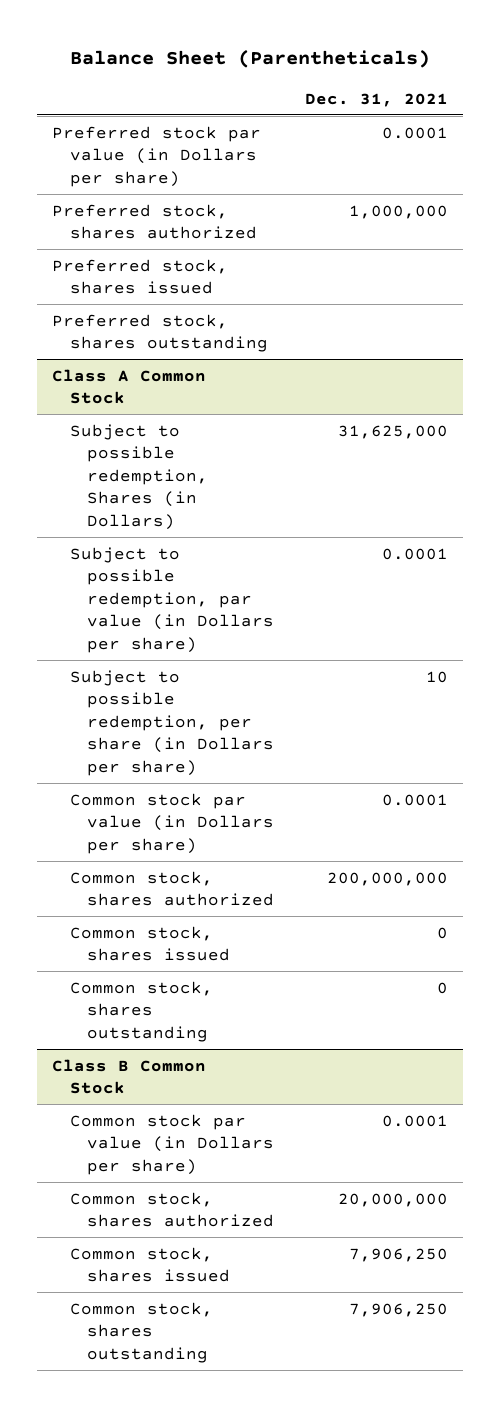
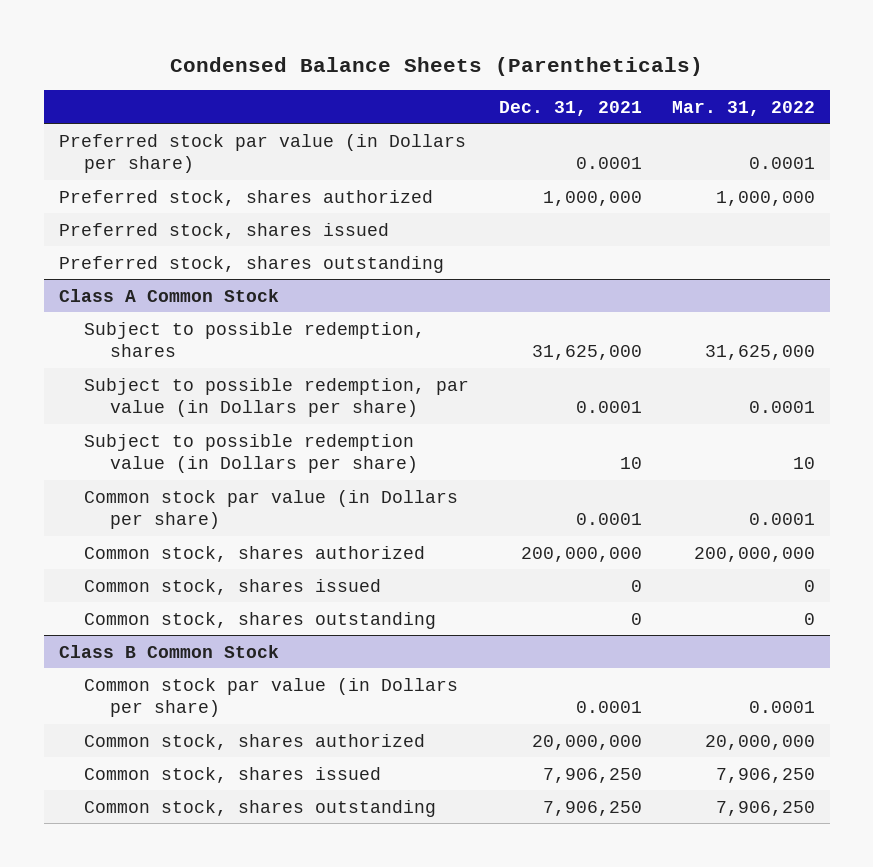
- Balance Sheet (Parentheticals)
+ Condensed Balance Sheets (Parentheticals)
- | Dec. 31, 2021
+ | Dec. 31, 2021 | Mar. 31, 2022
@ Class A Common Stock
- Subject to possible redemption, Shares (in Dollars) | 31,625,000
+ Subject to possible redemption, shares | 31,625,000 | 31,625,000
- Subject to possible redemption, per share (in Dollars per share) | 10
+ Subject to possible redemption value (in Dollars per share) | 10 | 10

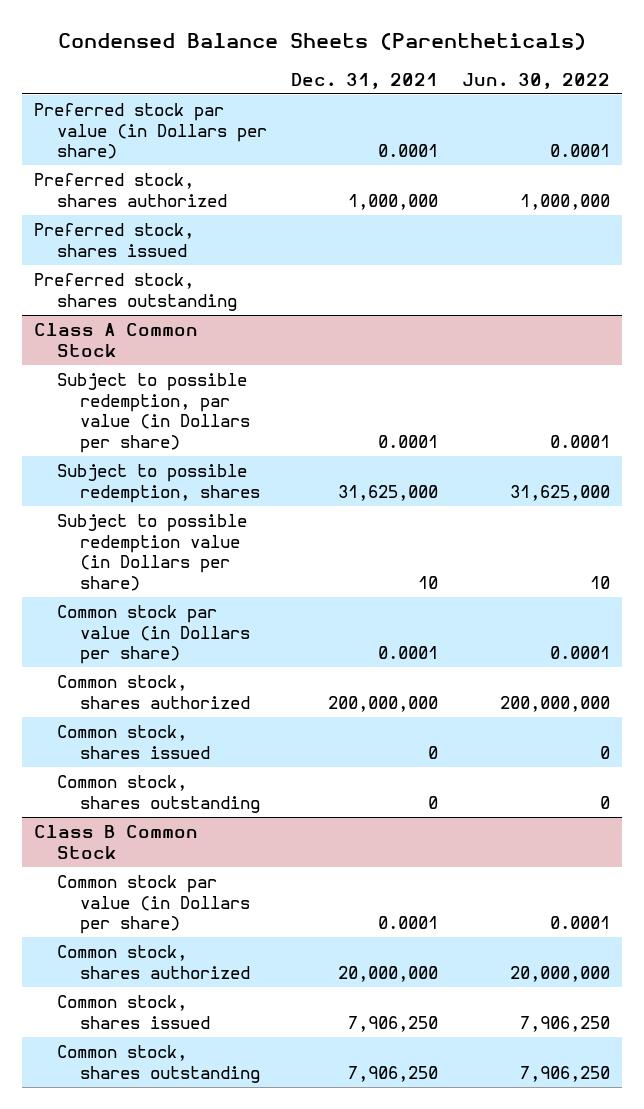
- | Dec. 31, 2021 | Mar. 31, 2022
+ | Dec. 31, 2021 | Jun. 30, 2022
@ Class A Common Stock
moved down: Subject to possible redemption, shares | 31,625,000 | 31,625,000

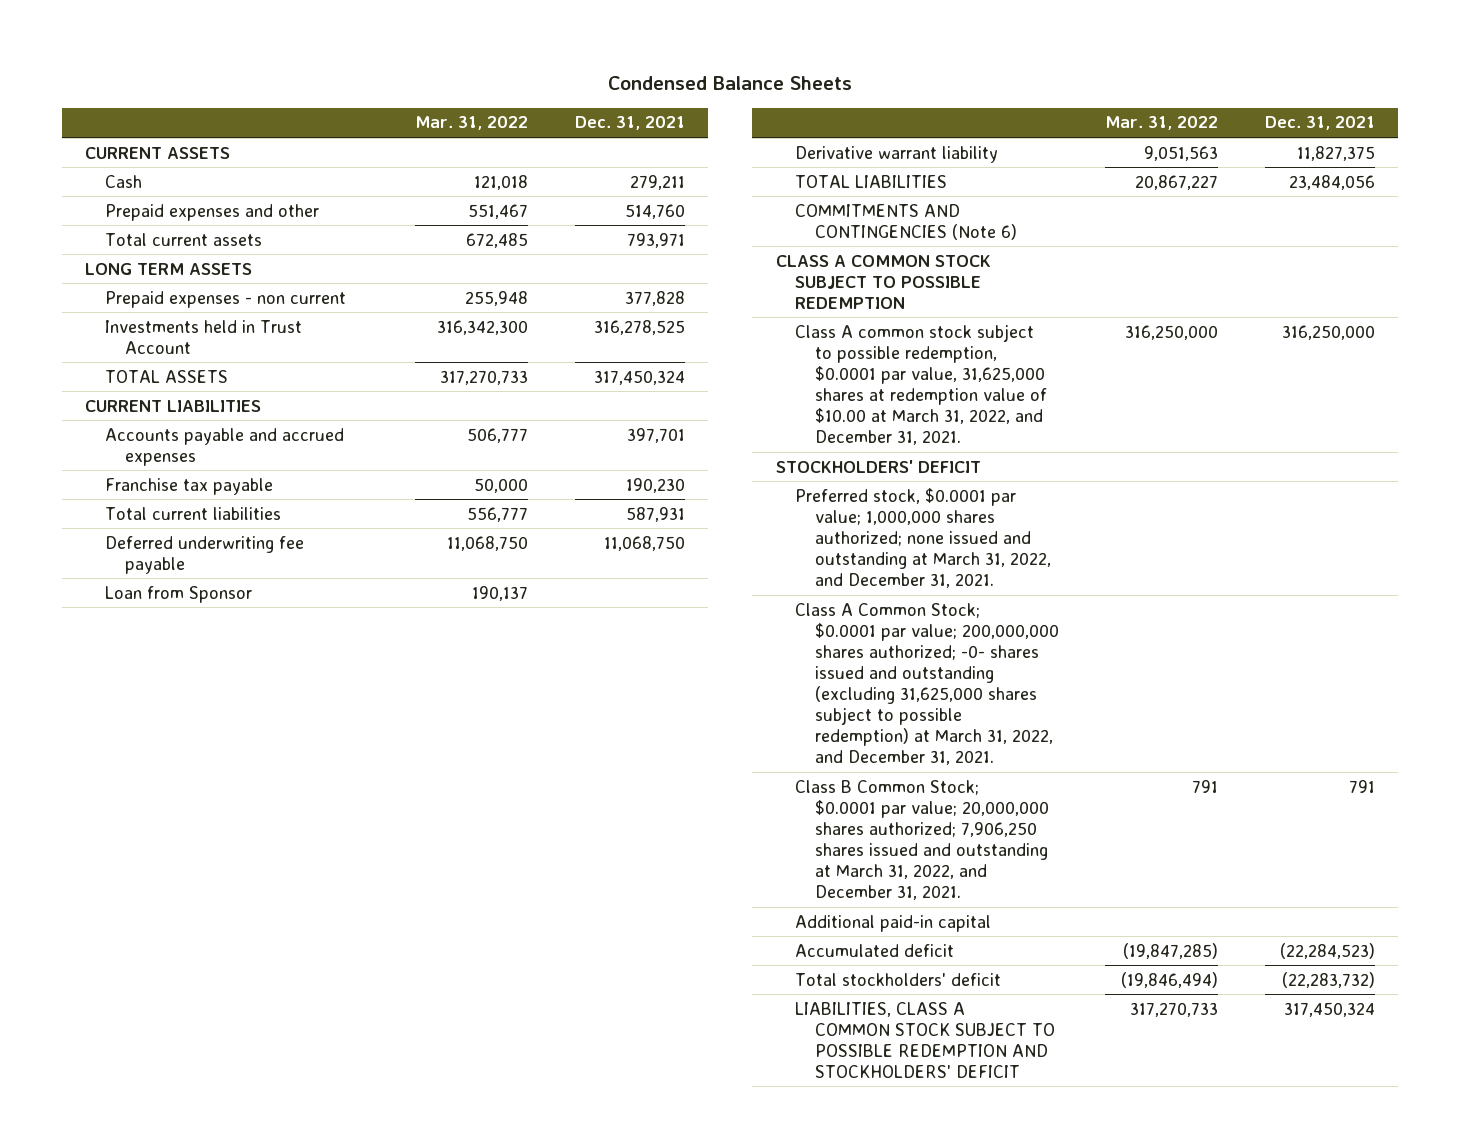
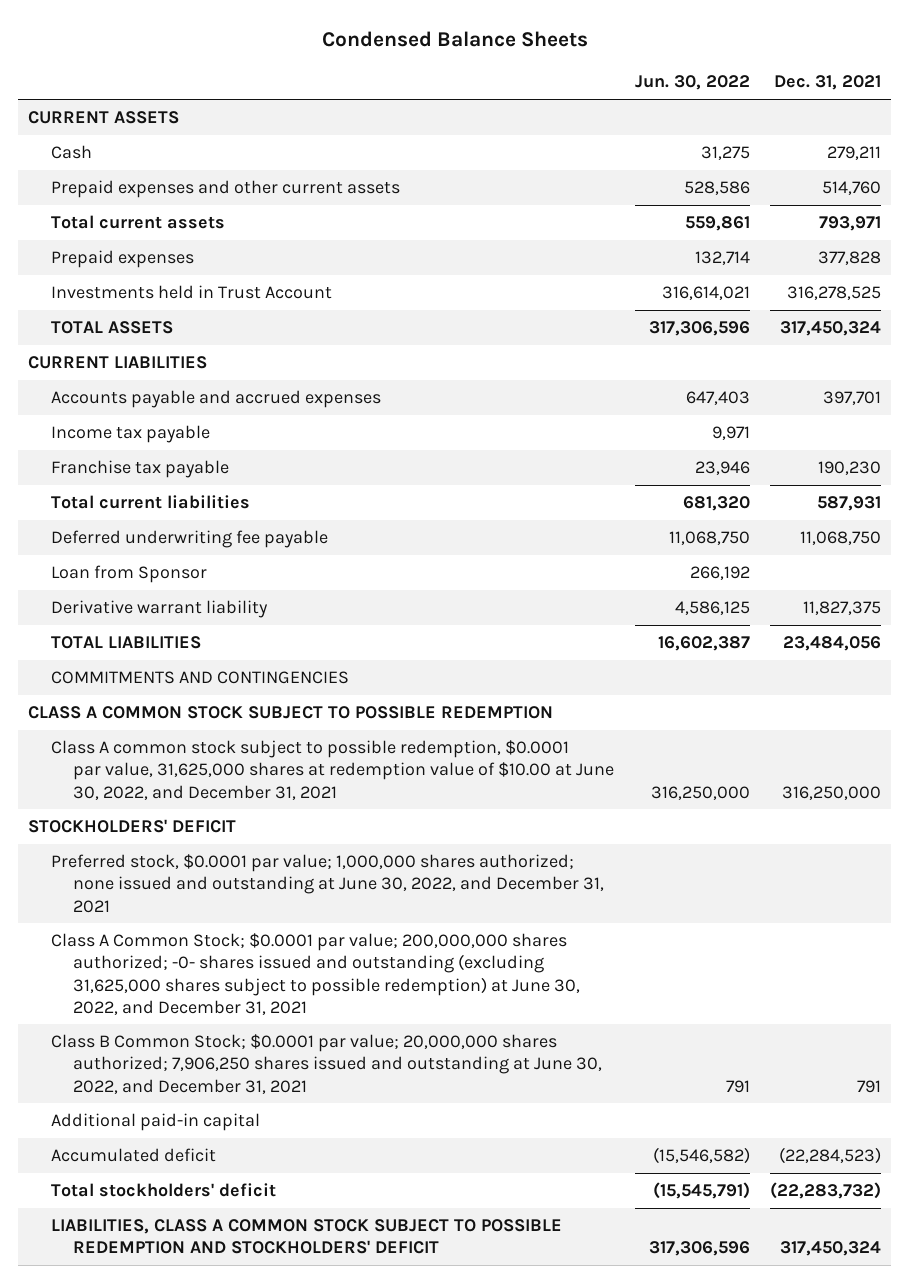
- | Mar. 31, 2022 | Dec. 31, 2021
+ | Jun. 30, 2022 | Dec. 31, 2021
- Prepaid expenses and other | 551,467 | 514,760
+ Prepaid expenses and other current assets | 528,586 | 514,760
- LONG TERM ASSETS
- Prepaid expenses - non current | 255,948 | 377,828
+ Prepaid expenses | 132,714 | 377,828
+ Income tax payable | 9,971 |
- COMMITMENTS AND CONTINGENCIES (Note 6)
+ COMMITMENTS AND CONTINGENCIES
- Class A common stock subject to possible redemption, $0.0001 par value, 31,625,000 shares at redemption value of $10.00 at March 31, 2022, and December 31, 2021. | 316,250,000 | 316,250,000
+ Class A common stock subject to possible redemption, $0.0001 par value, 31,625,000 shares at redemption value of $10.00 at June 30, 2022, and December 31, 2021 | 316,250,000 | 316,250,000
- Preferred stock, $0.0001 par value; 1,000,000 shares authorized; none issued and outstanding at March 31, 2022, and December 31, 2021.
- Class A Common Stock; $0.0001 par value; 200,000,000 shares authorized; -0- shares issued and outstanding (excluding 31,625,000 shares subject to possible redemption) at March 31, 2022, and December 31, 2021.
- Class B Common Stock; $0.0001 par value; 20,000,000 shares authorized; 7,906,250 shares issued and outstanding at March 31, 2022, and December 31, 2021. | 791 | 791
+ Preferred stock, $0.0001 par value; 1,000,000 shares authorized; none issued and outstanding at June 30, 2022, and December 31, 2021
+ Class A Common Stock; $0.0001 par value; 200,000,000 shares authorized; -0- shares issued and outstanding (excluding 31,625,000 shares subject to possible redemption) at June 30, 2022, and December 31, 2021
+ Class B Common Stock; $0.0001 par value; 20,000,000 shares authorized; 7,906,250 shares issued and outstanding at June 30, 2022, and December 31, 2021 | 791 | 791

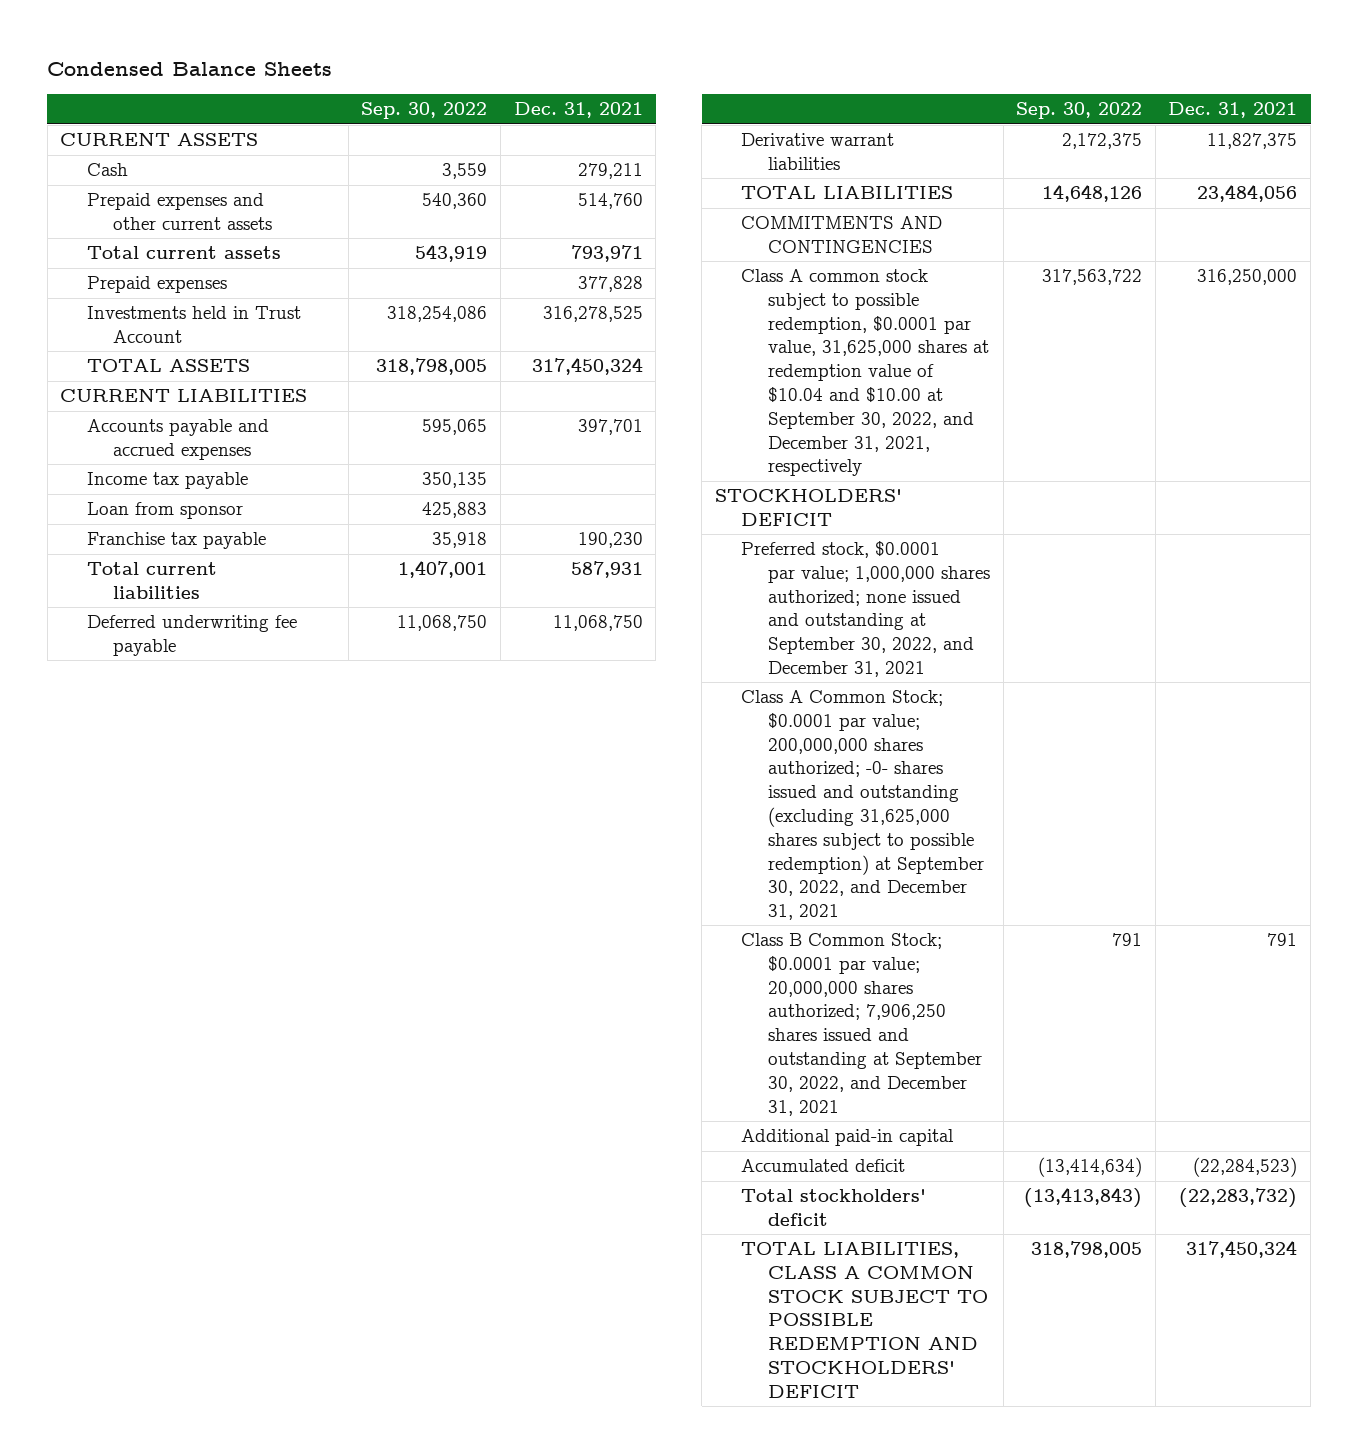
- | Jun. 30, 2022 | Dec. 31, 2021
+ | Sep. 30, 2022 | Dec. 31, 2021
+ Loan from sponsor | 425,883 |
- Loan from Sponsor | 266,192 |
- Derivative warrant liability | 4,586,125 | 11,827,375
+ Derivative warrant liabilities | 2,172,375 | 11,827,375
- CLASS A COMMON STOCK SUBJECT TO POSSIBLE REDEMPTION
- Class A common stock subject to possible redemption, $0.0001 par value, 31,625,000 shares at redemption value of $10.00 at June 30, 2022, and December 31, 2021 | 316,250,000 | 316,250,000
+ Class A common stock subject to possible redemption, $0.0001 par value, 31,625,000 shares at redemption value of $10.04 and $10.00 at September 30, 2022, and December 31, 2021, respectively | 317,563,722 | 316,250,000
- Preferred stock, $0.0001 par value; 1,000,000 shares authorized; none issued and outstanding at June 30, 2022, and December 31, 2021
- Class A Common Stock; $0.0001 par value; 200,000,000 shares authorized; -0- shares issued and outstanding (excluding 31,625,000 shares subject to possible redemption) at June 30, 2022, and December 31, 2021
- Class B Common Stock; $0.0001 par value; 20,000,000 shares authorized; 7,906,250 shares issued and outstanding at June 30, 2022, and December 31, 2021 | 791 | 791
+ Preferred stock, $0.0001 par value; 1,000,000 shares authorized; none issued and outstanding at September 30, 2022, and December 31, 2021
+ Class A Common Stock; $0.0001 par value; 200,000,000 shares authorized; -0- shares issued and outstanding (excluding 31,625,000 shares subject to possible redemption) at September 30, 2022, and December 31, 2021
+ Class B Common Stock; $0.0001 par value; 20,000,000 shares authorized; 7,906,250 shares issued and outstanding at September 30, 2022, and December 31, 2021 | 791 | 791
- LIABILITIES, CLASS A COMMON STOCK SUBJECT TO POSSIBLE REDEMPTION AND STOCKHOLDERS' DEFICIT | 317,306,596 | 317,450,324
+ TOTAL LIABILITIES, CLASS A COMMON STOCK SUBJECT TO POSSIBLE REDEMPTION AND STOCKHOLDERS' DEFICIT | 318,798,005 | 317,450,324

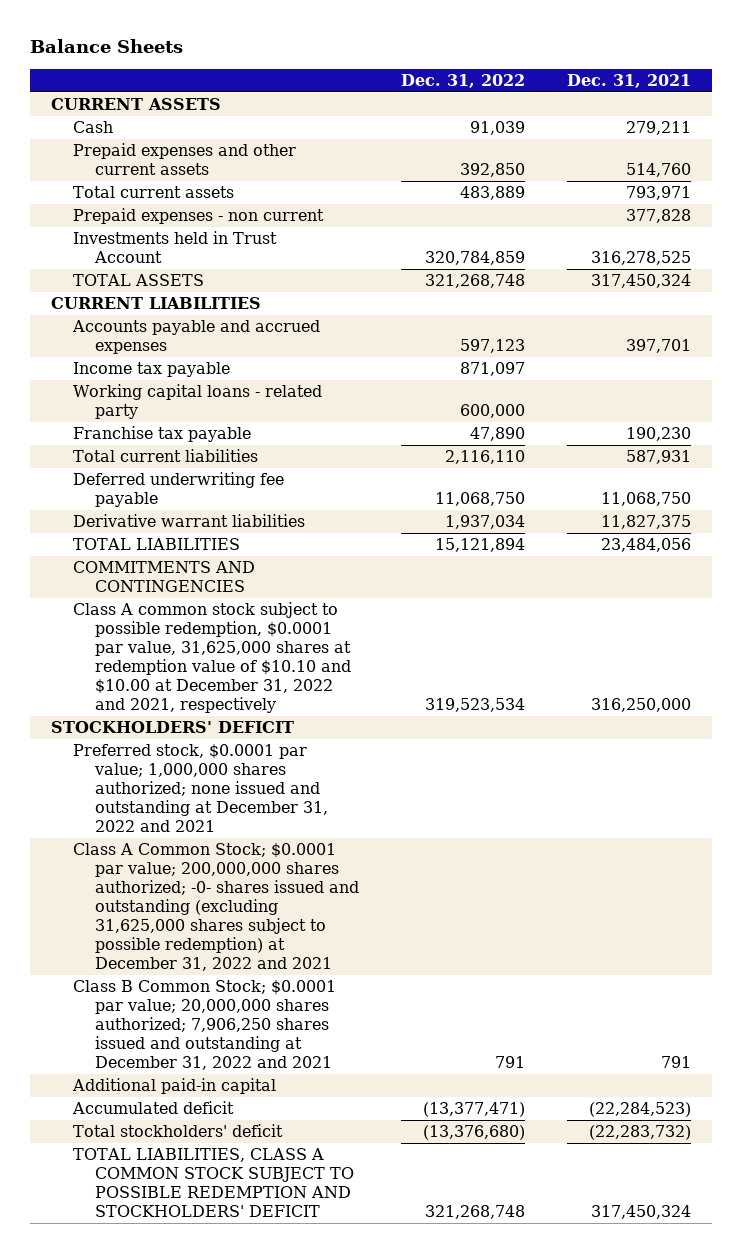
- Condensed Balance Sheets
+ Balance Sheets
- | Sep. 30, 2022 | Dec. 31, 2021
+ | Dec. 31, 2022 | Dec. 31, 2021
- Prepaid expenses | | 377,828
+ Prepaid expenses - non current | | 377,828
- Loan from sponsor | 425,883 |
+ Working capital loans - related party | 600,000 |
- Class A common stock subject to possible redemption, $0.0001 par value, 31,625,000 shares at redemption value of $10.04 and $10.00 at September 30, 2022, and December 31, 2021, respectively | 317,563,722 | 316,250,000
+ Class A common stock subject to possible redemption, $0.0001 par value, 31,625,000 shares at redemption value of $10.10 and $10.00 at December 31, 2022 and 2021, respectively | 319,523,534 | 316,250,000
- Preferred stock, $0.0001 par value; 1,000,000 shares authorized; none issued and outstanding at September 30, 2022, and December 31, 2021
- Class A Common Stock; $0.0001 par value; 200,000,000 shares authorized; -0- shares issued and outstanding (excluding 31,625,000 shares subject to possible redemption) at September 30, 2022, and December 31, 2021
- Class B Common Stock; $0.0001 par value; 20,000,000 shares authorized; 7,906,250 shares issued and outstanding at September 30, 2022, and December 31, 2021 | 791 | 791
+ Preferred stock, $0.0001 par value; 1,000,000 shares authorized; none issued and outstanding at December 31, 2022 and 2021
+ Class A Common Stock; $0.0001 par value; 200,000,000 shares authorized; -0- shares issued and outstanding (excluding 31,625,000 shares subject to possible redemption) at December 31, 2022 and 2021
+ Class B Common Stock; $0.0001 par value; 20,000,000 shares authorized; 7,906,250 shares issued and outstanding at December 31, 2022 and 2021 | 791 | 791

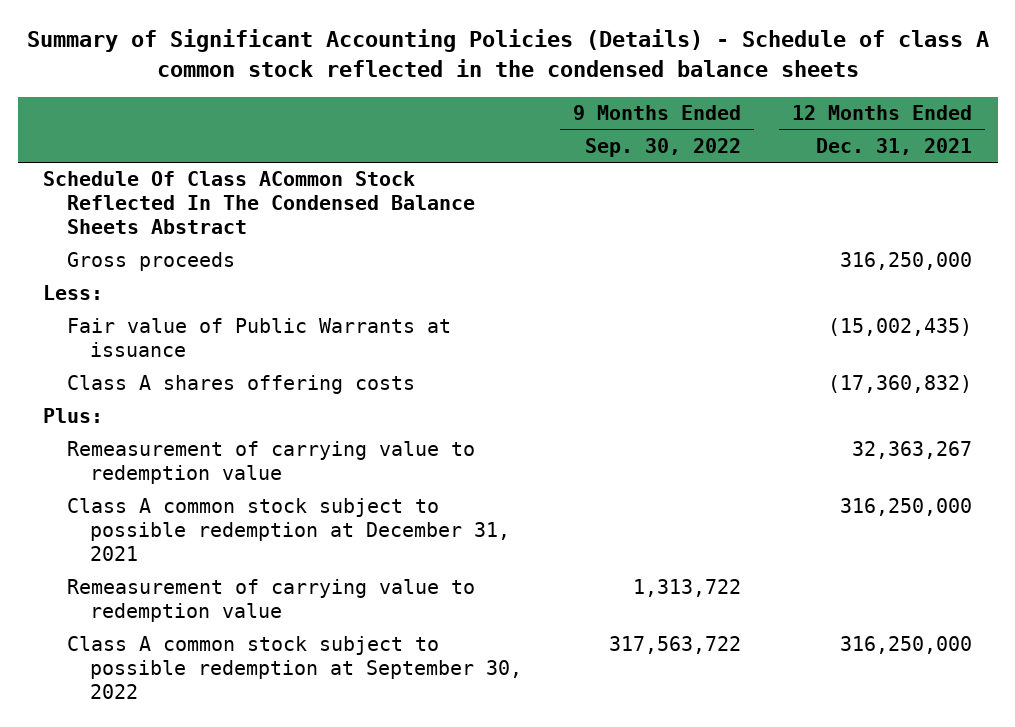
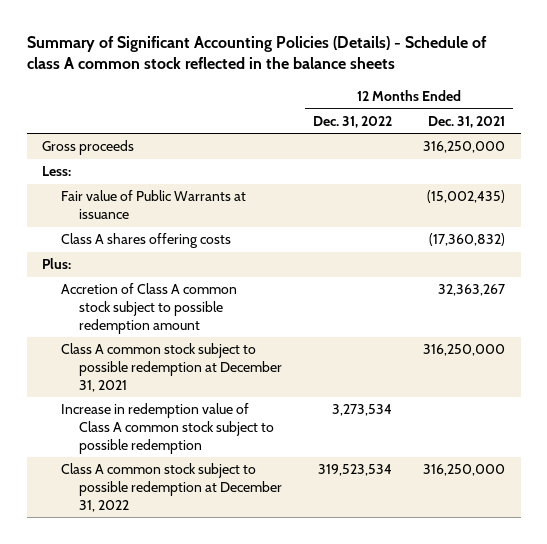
- Summary of Significant Accounting Policies (Details) - Schedule of class A common stock reflected in the condensed balance sheets
+ Summary of Significant Accounting Policies (Details) - Schedule of class A common stock reflected in the balance sheets
- | 9 Months Ended Sep. 30, 2022 | 12 Months Ended Dec. 31, 2021
+ | 12 Months Ended Dec. 31, 2022 | 12 Months Ended Dec. 31, 2021
- Schedule Of Class ACommon Stock Reflected In The Condensed Balance Sheets Abstract
- Remeasurement of carrying value to redemption value | | 32,363,267
+ Accretion of Class A common stock subject to possible redemption amount | | 32,363,267
- Remeasurement of carrying value to redemption value | 1,313,722 |
- Class A common stock subject to possible redemption at September 30, 2022 | 317,563,722 | 316,250,000
+ Increase in redemption value of Class A common stock subject to possible redemption | 3,273,534 |
+ Class A common stock subject to possible redemption at December 31, 2022 | 319,523,534 | 316,250,000

